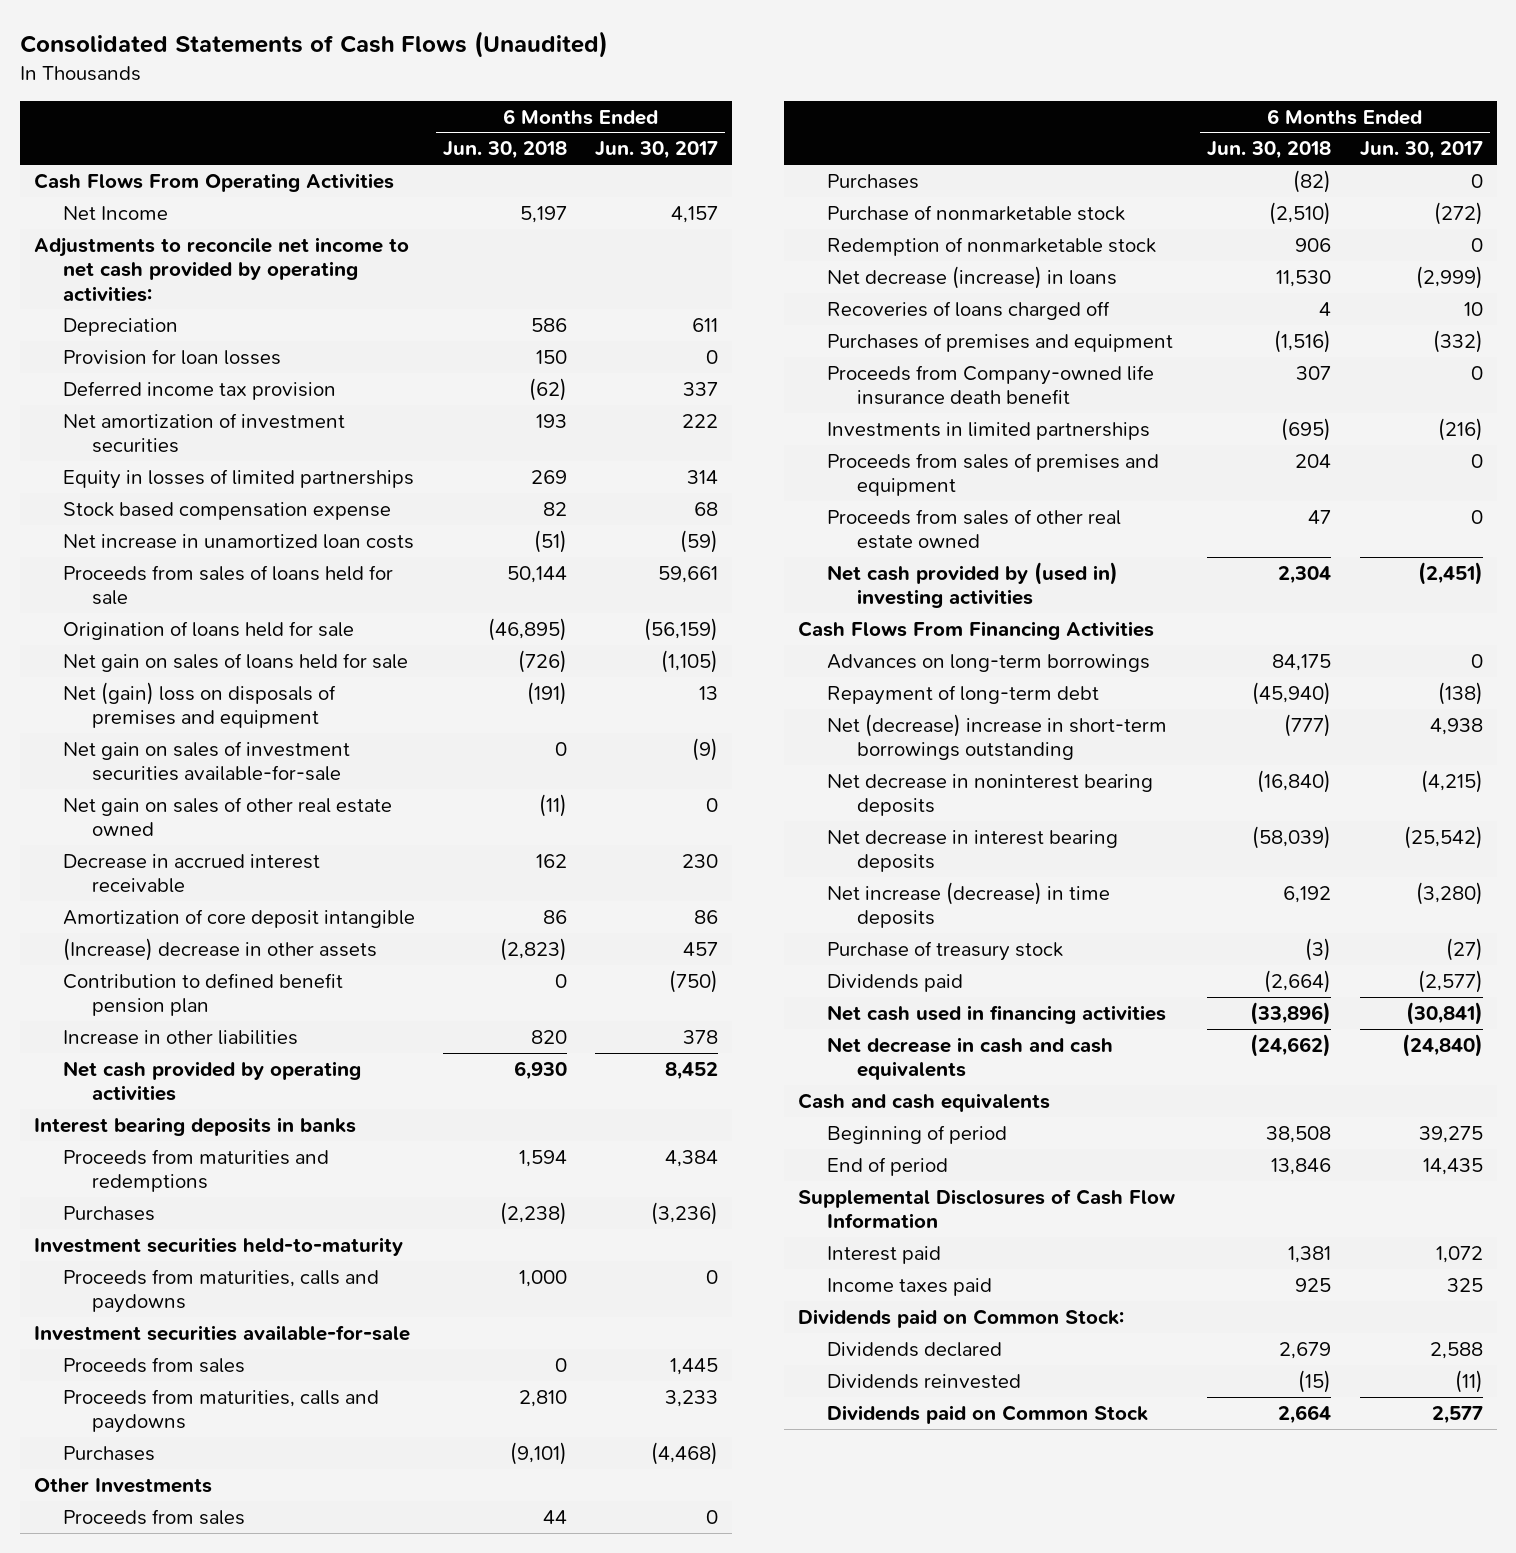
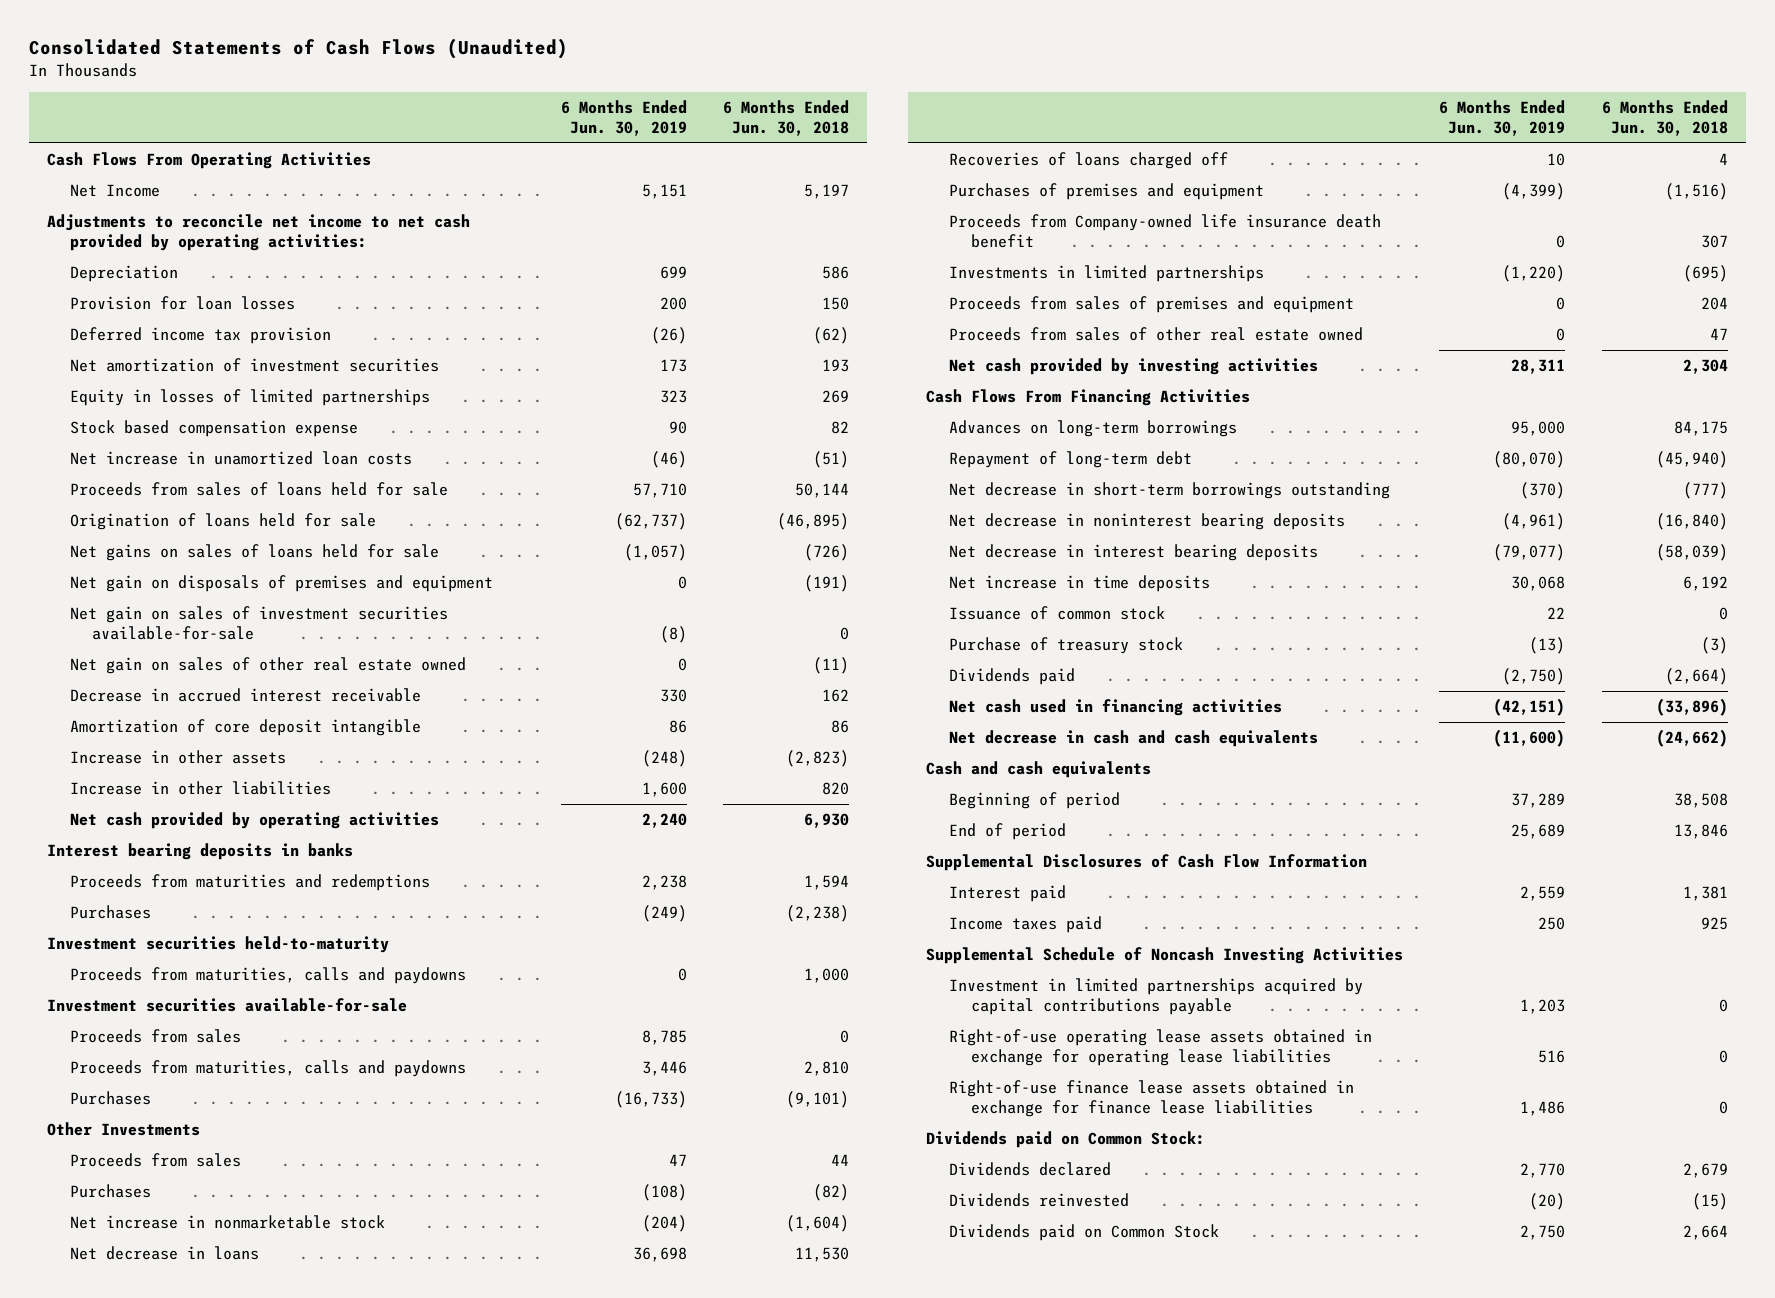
- | 6 Months Ended Jun. 30, 2018 | 6 Months Ended Jun. 30, 2017
+ | 6 Months Ended Jun. 30, 2019 | 6 Months Ended Jun. 30, 2018
- Net gain on sales of loans held for sale | (726) | (1,105)
- Net (gain) loss on disposals of premises and equipment | (191) | 13
+ Net gains on sales of loans held for sale | (1,057) | (726)
+ Net gain on disposals of premises and equipment | 0 | (191)
- (Increase) decrease in other assets | (2,823) | 457
- Contribution to defined benefit pension plan | 0 | (750)
+ Increase in other assets | (248) | (2,823)
- Purchase of nonmarketable stock | (2,510) | (272)
- Redemption of nonmarketable stock | 906 | 0
- Net decrease (increase) in loans | 11,530 | (2,999)
+ Net increase in nonmarketable stock | (204) | (1,604)
+ Net decrease in loans | 36,698 | 11,530
- Net cash provided by (used in) investing activities | 2,304 | (2,451)
+ Net cash provided by investing activities | 28,311 | 2,304
- Net (decrease) increase in short-term borrowings outstanding | (777) | 4,938
+ Net decrease in short-term borrowings outstanding | (370) | (777)
- Net increase (decrease) in time deposits | 6,192 | (3,280)
+ Net increase in time deposits | 30,068 | 6,192
+ Issuance of common stock | 22 | 0
+ Supplemental Schedule of Noncash Investing Activities
+ Investment in limited partnerships acquired by capital contributions payable | 1,203 | 0
+ Right-of-use operating lease assets obtained in exchange for operating lease liabilities | 516 | 0
+ Right-of-use finance lease assets obtained in exchange for finance lease liabilities | 1,486 | 0

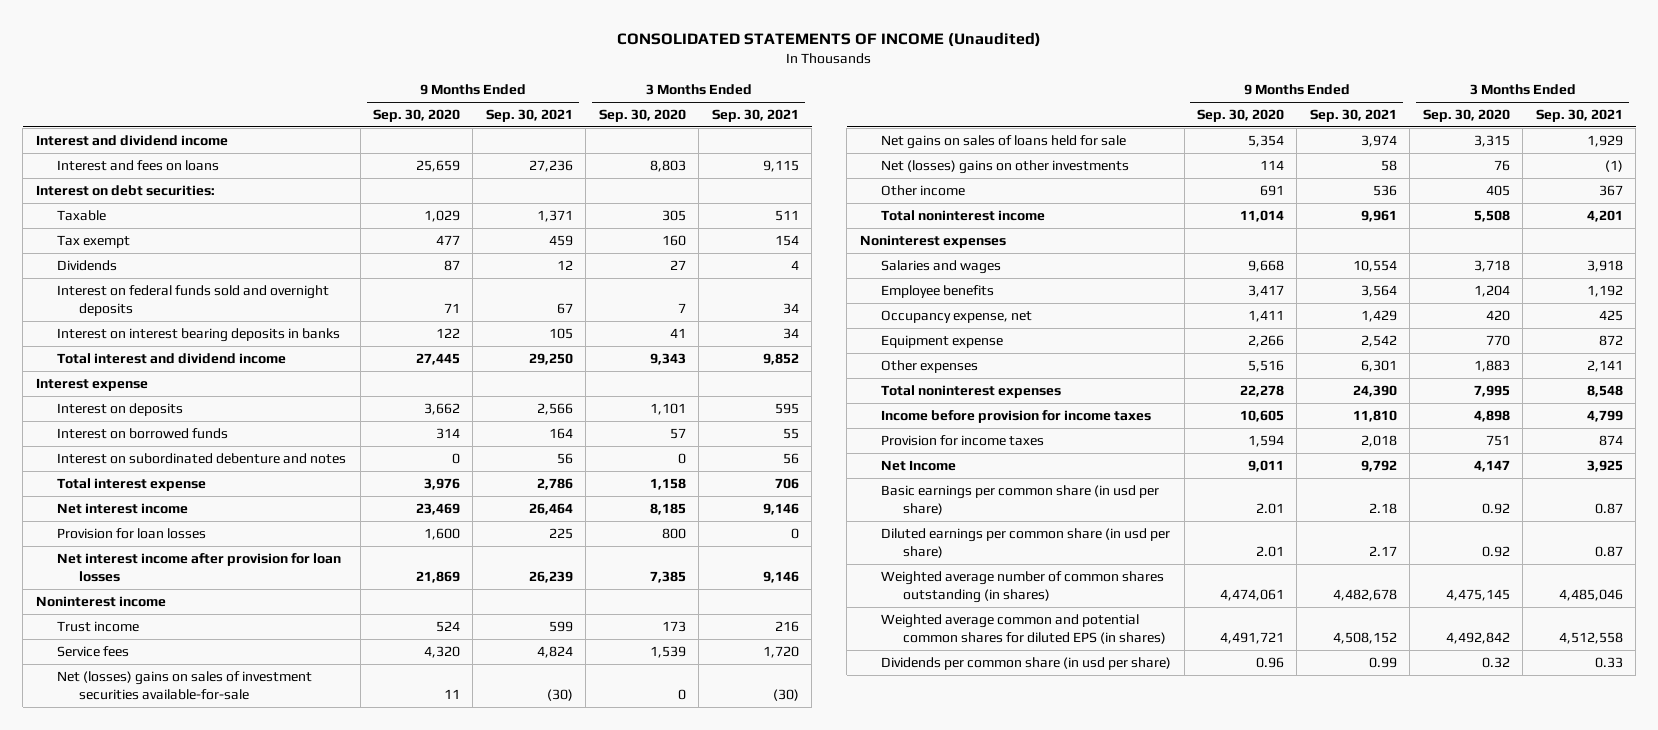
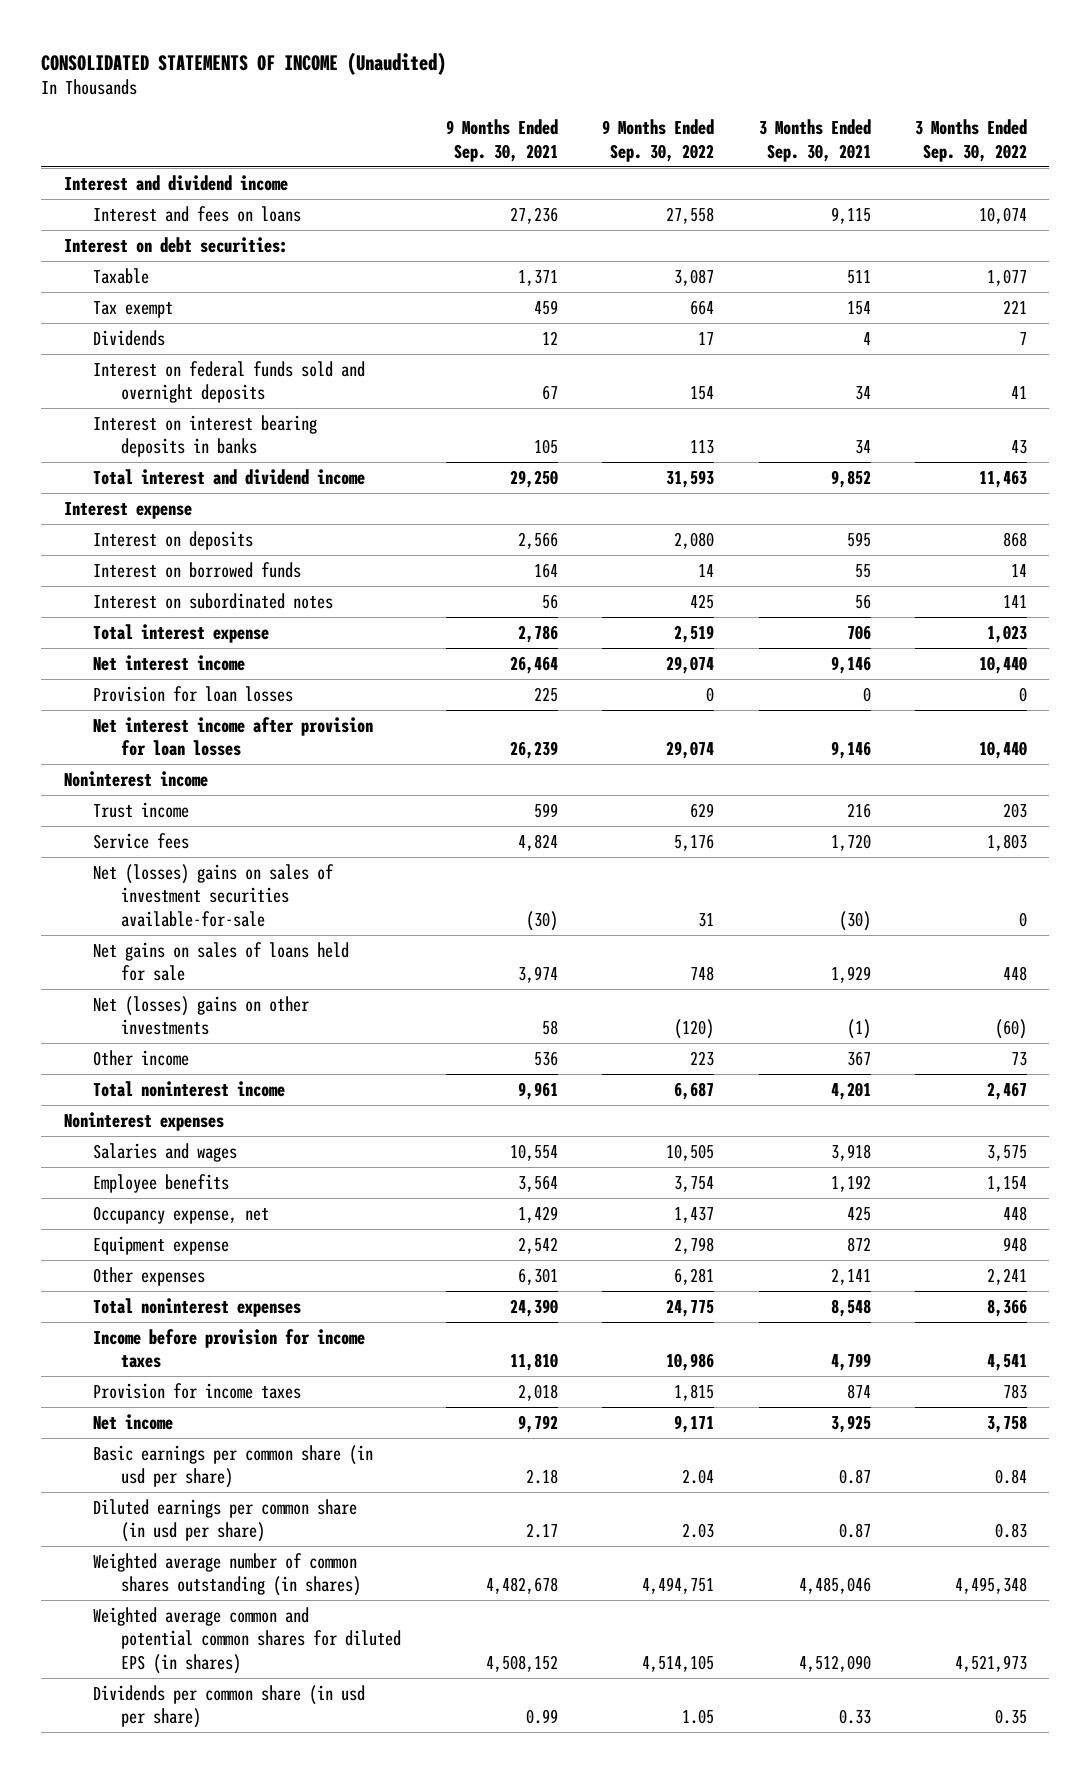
- | 9 Months Ended Sep. 30, 2020 | 9 Months Ended Sep. 30, 2021 | 3 Months Ended Sep. 30, 2020 | 3 Months Ended Sep. 30, 2021
+ | 9 Months Ended Sep. 30, 2021 | 9 Months Ended Sep. 30, 2022 | 3 Months Ended Sep. 30, 2021 | 3 Months Ended Sep. 30, 2022
- Interest on subordinated debenture and notes | 0 | 56 | 0 | 56
+ Interest on subordinated notes | 56 | 425 | 56 | 141
- Net Income | 9,011 | 9,792 | 4,147 | 3,925
+ Net income | 9,792 | 9,171 | 3,925 | 3,758
- Weighted average common and potential common shares for diluted EPS (in shares) | 4,491,721 | 4,508,152 | 4,492,842 | 4,512,558
+ Weighted average common and potential common shares for diluted EPS (in shares) | 4,508,152 | 4,514,105 | 4,512,090 | 4,521,973

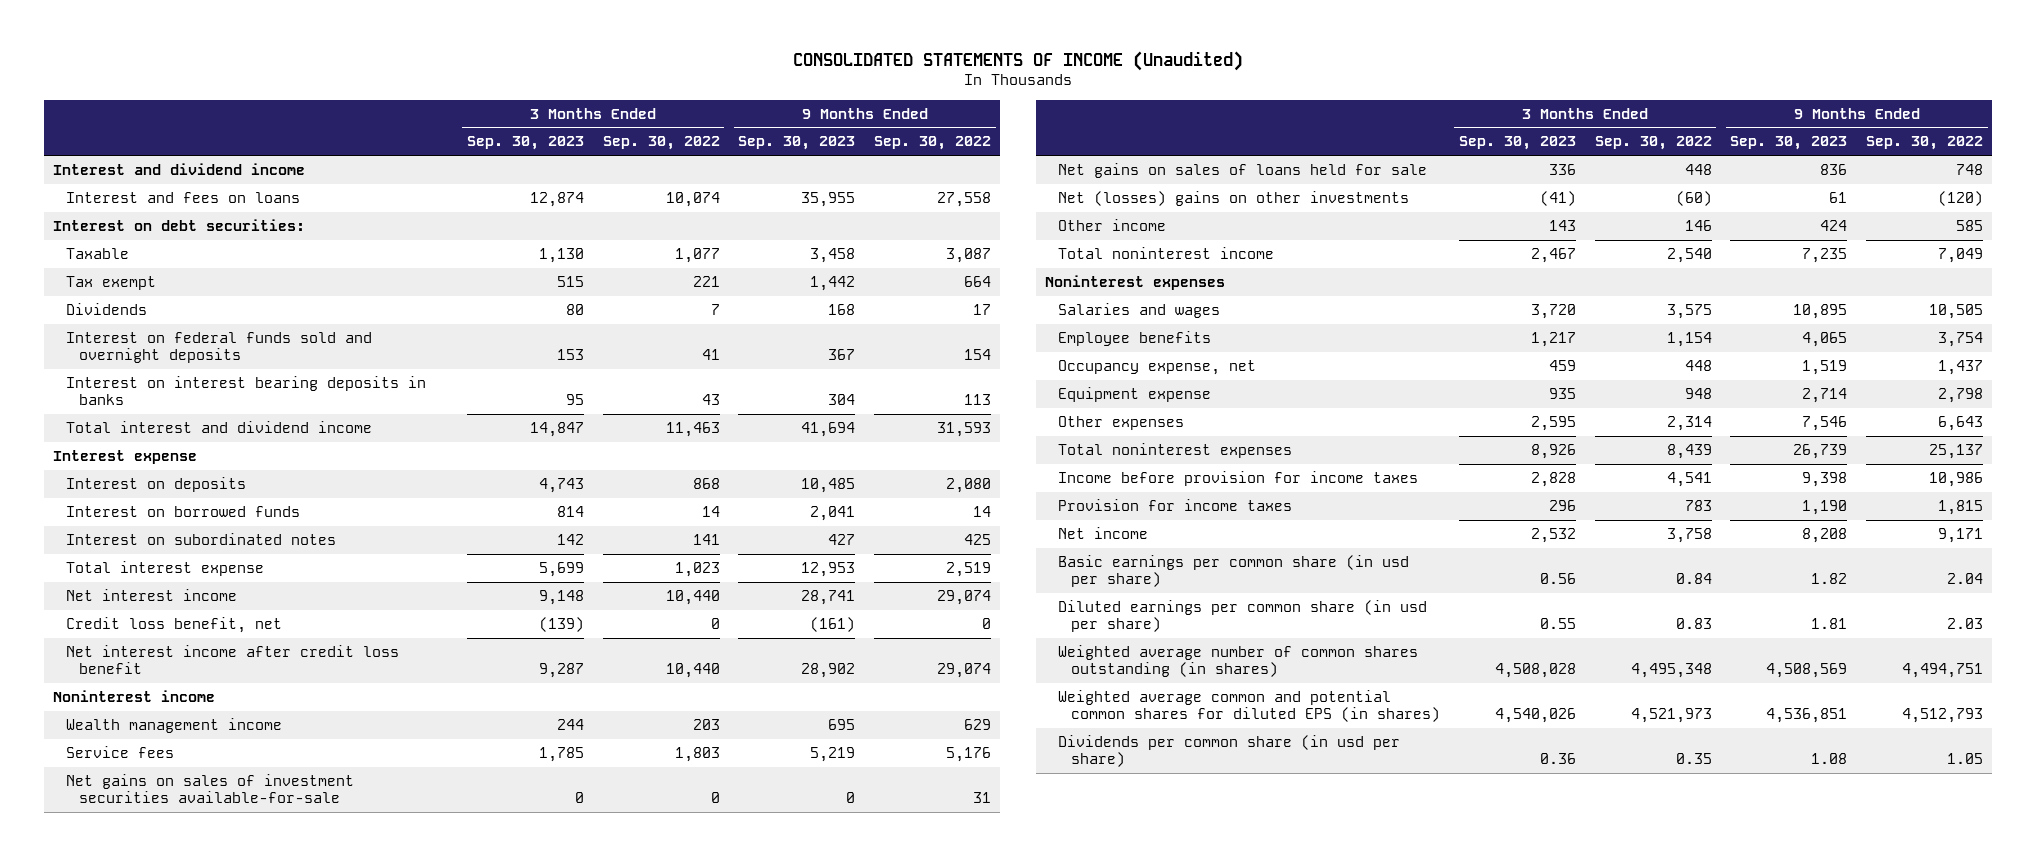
- | 9 Months Ended Sep. 30, 2021 | 9 Months Ended Sep. 30, 2022 | 3 Months Ended Sep. 30, 2021 | 3 Months Ended Sep. 30, 2022
+ | 3 Months Ended Sep. 30, 2023 | 3 Months Ended Sep. 30, 2022 | 9 Months Ended Sep. 30, 2023 | 9 Months Ended Sep. 30, 2022
- Provision for loan losses | 225 | 0 | 0 | 0
- Net interest income after provision for loan losses | 26,239 | 29,074 | 9,146 | 10,440
+ Credit loss benefit, net | (139) | 0 | (161) | 0
+ Net interest income after credit loss benefit | 9,287 | 10,440 | 28,902 | 29,074
- Trust income | 599 | 629 | 216 | 203
+ Wealth management income | 244 | 203 | 695 | 629
- Net (losses) gains on sales of investment securities available-for-sale | (30) | 31 | (30) | 0
+ Net gains on sales of investment securities available-for-sale | 0 | 0 | 0 | 31
- Other income | 536 | 223 | 367 | 73
- Total noninterest income | 9,961 | 6,687 | 4,201 | 2,467
+ Other income | 143 | 146 | 424 | 585
+ Total noninterest income | 2,467 | 2,540 | 7,235 | 7,049
- Other expenses | 6,301 | 6,281 | 2,141 | 2,241
- Total noninterest expenses | 24,390 | 24,775 | 8,548 | 8,366
+ Other expenses | 2,595 | 2,314 | 7,546 | 6,643
+ Total noninterest expenses | 8,926 | 8,439 | 26,739 | 25,137
- Weighted average common and potential common shares for diluted EPS (in shares) | 4,508,152 | 4,514,105 | 4,512,090 | 4,521,973
+ Weighted average common and potential common shares for diluted EPS (in shares) | 4,540,026 | 4,521,973 | 4,536,851 | 4,512,793

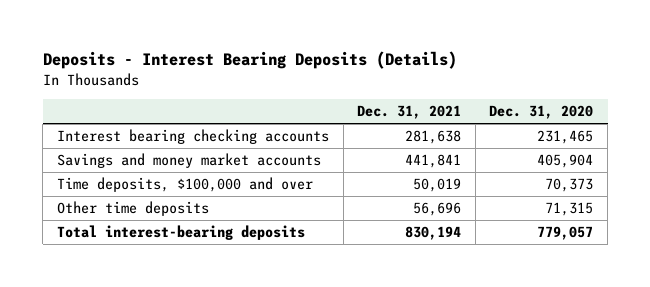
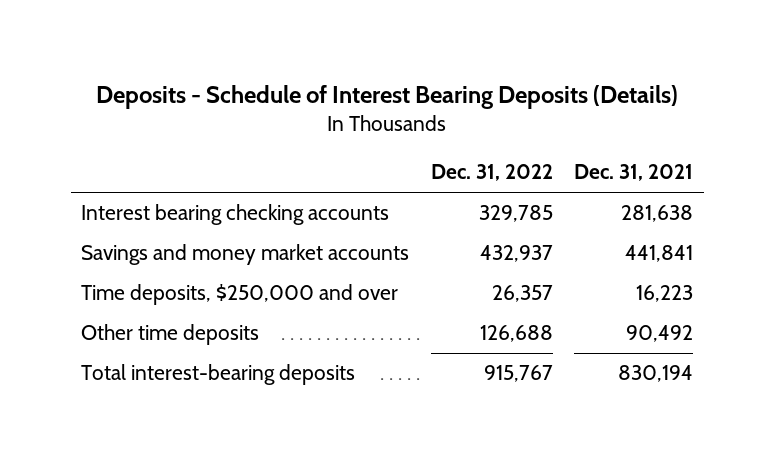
- Deposits - Interest Bearing Deposits (Details)
+ Deposits - Schedule of Interest Bearing Deposits (Details)
- | Dec. 31, 2021 | Dec. 31, 2020
+ | Dec. 31, 2022 | Dec. 31, 2021
- Time deposits, $100,000 and over | 50,019 | 70,373
- Other time deposits | 56,696 | 71,315
+ Time deposits, $250,000 and over | 26,357 | 16,223
+ Other time deposits | 126,688 | 90,492

